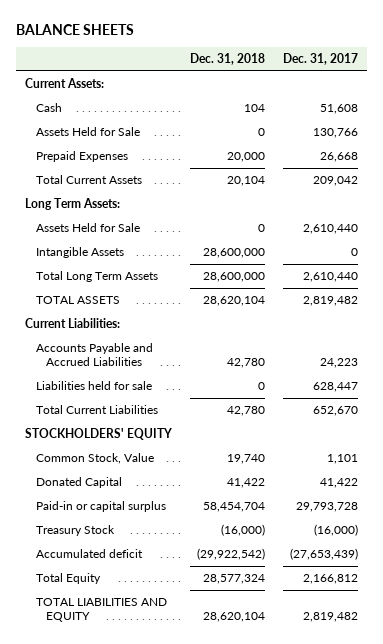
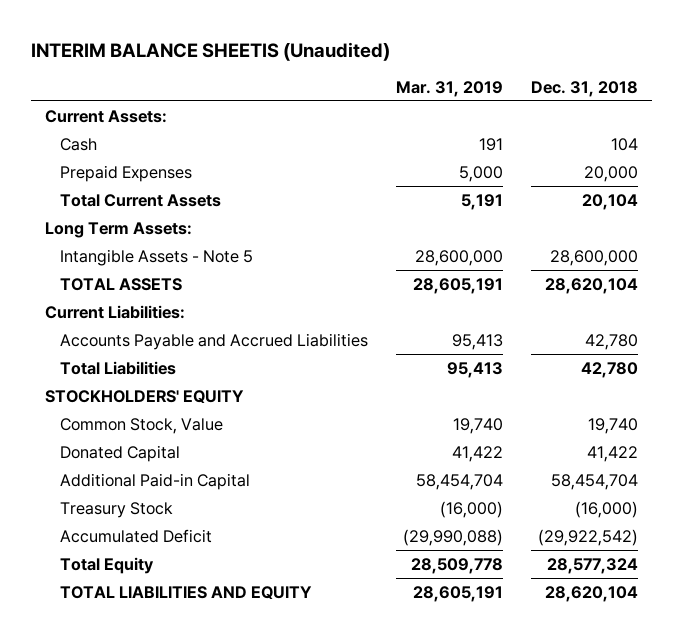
- BALANCE SHEETS
+ INTERIM BALANCE SHEETIS (Unaudited)
- | Dec. 31, 2018 | Dec. 31, 2017
+ | Mar. 31, 2019 | Dec. 31, 2018
- Assets Held for Sale | 0 | 130,766
- Assets Held for Sale | 0 | 2,610,440
- Intangible Assets | 28,600,000 | 0
- Total Long Term Assets | 28,600,000 | 2,610,440
+ Intangible Assets - Note 5 | 28,600,000 | 28,600,000
- Liabilities held for sale | 0 | 628,447
- Total Current Liabilities | 42,780 | 652,670
+ Total Liabilities | 95,413 | 42,780
- Paid-in or capital surplus | 58,454,704 | 29,793,728
+ Additional Paid-in Capital | 58,454,704 | 58,454,704
- Accumulated deficit | (29,922,542) | (27,653,439)
+ Accumulated Deficit | (29,990,088) | (29,922,542)

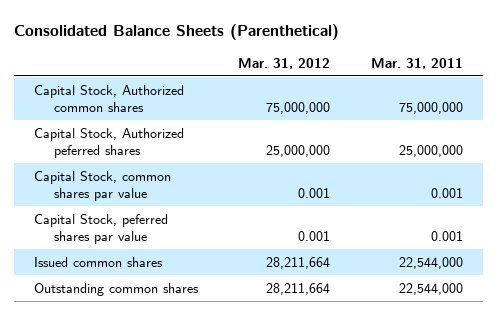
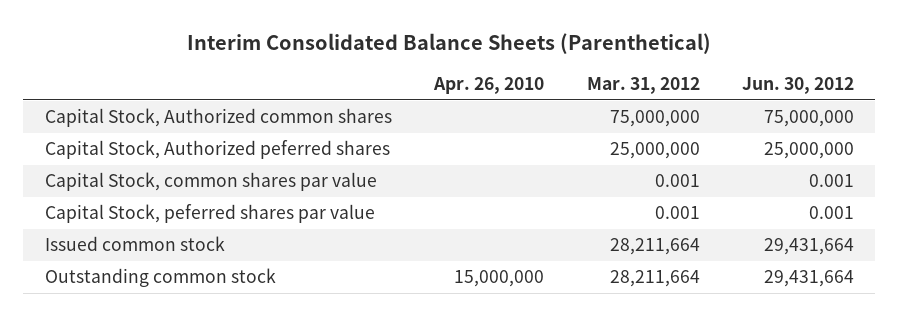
- Consolidated Balance Sheets (Parenthetical)
+ Interim Consolidated Balance Sheets (Parenthetical)
- | Mar. 31, 2012 | Mar. 31, 2011
+ | Apr. 26, 2010 | Mar. 31, 2012 | Jun. 30, 2012
- Issued common shares | 28,211,664 | 22,544,000
- Outstanding common shares | 28,211,664 | 22,544,000
+ Issued common stock | | 28,211,664 | 29,431,664
+ Outstanding common stock | 15,000,000 | 28,211,664 | 29,431,664

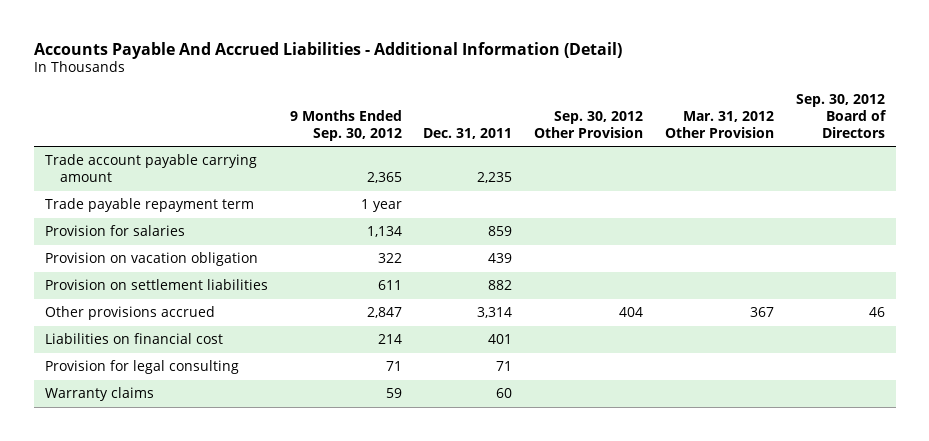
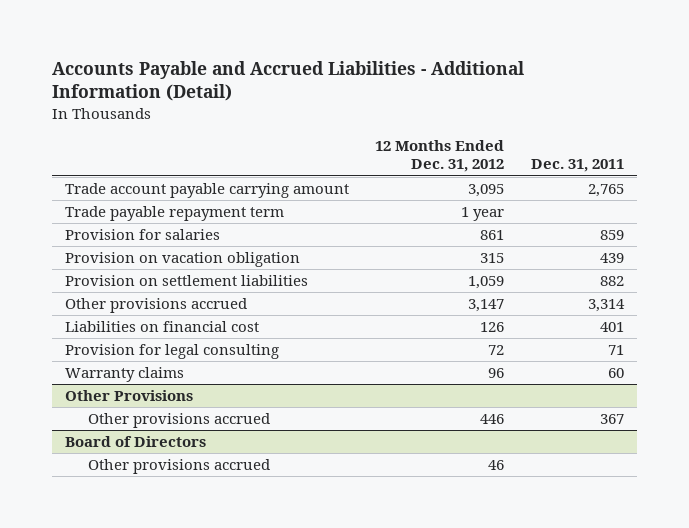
- Accounts Payable And Accrued Liabilities - Additional Information (Detail)
+ Accounts Payable and Accrued Liabilities - Additional Information (Detail)
- | 9 Months Ended Sep. 30, 2012 | Dec. 31, 2011 | Sep. 30, 2012 Other Provision | Mar. 31, 2012 Other Provision | Sep. 30, 2012 Board of Directors
+ | 12 Months Ended Dec. 31, 2012 | Dec. 31, 2011
- Trade account payable carrying amount | 2,365 | 2,235 | | |
+ Trade account payable carrying amount | 3,095 | 2,765
+ Other Provisions
+ Other provisions accrued | 446 | 367
+ Board of Directors
+ Other provisions accrued | 46 |

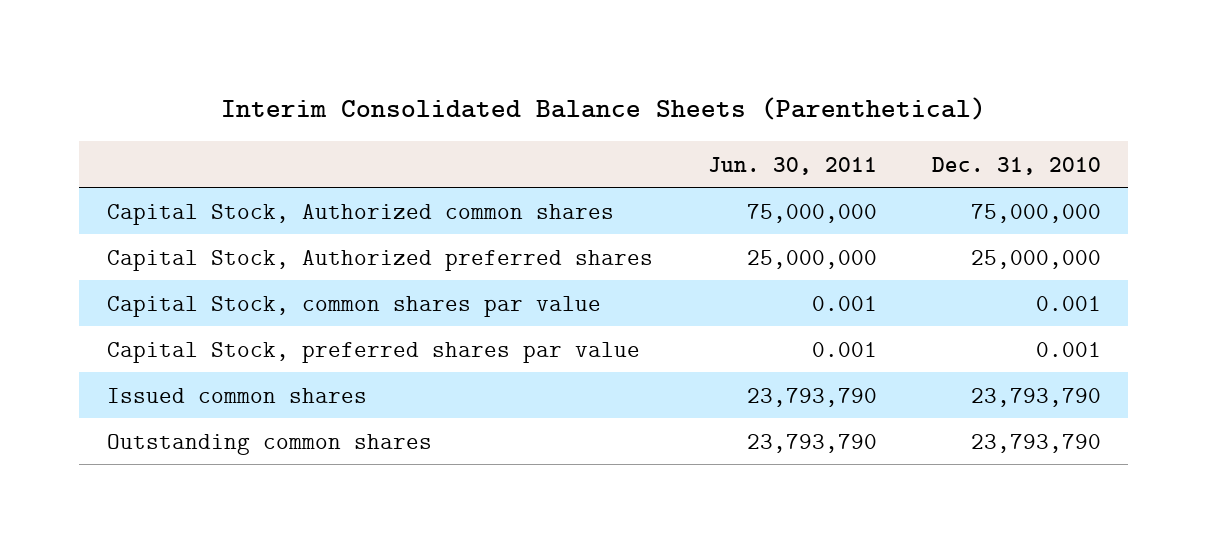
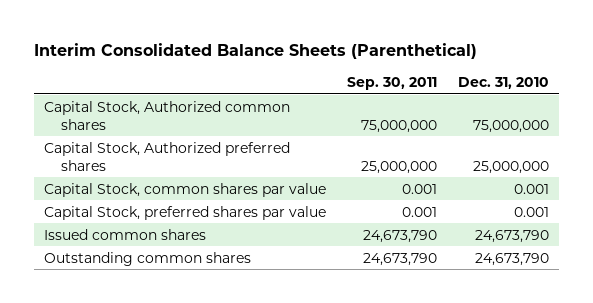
- | Jun. 30, 2011 | Dec. 31, 2010
+ | Sep. 30, 2011 | Dec. 31, 2010
- Issued common shares | 23,793,790 | 23,793,790
- Outstanding common shares | 23,793,790 | 23,793,790
+ Issued common shares | 24,673,790 | 24,673,790
+ Outstanding common shares | 24,673,790 | 24,673,790

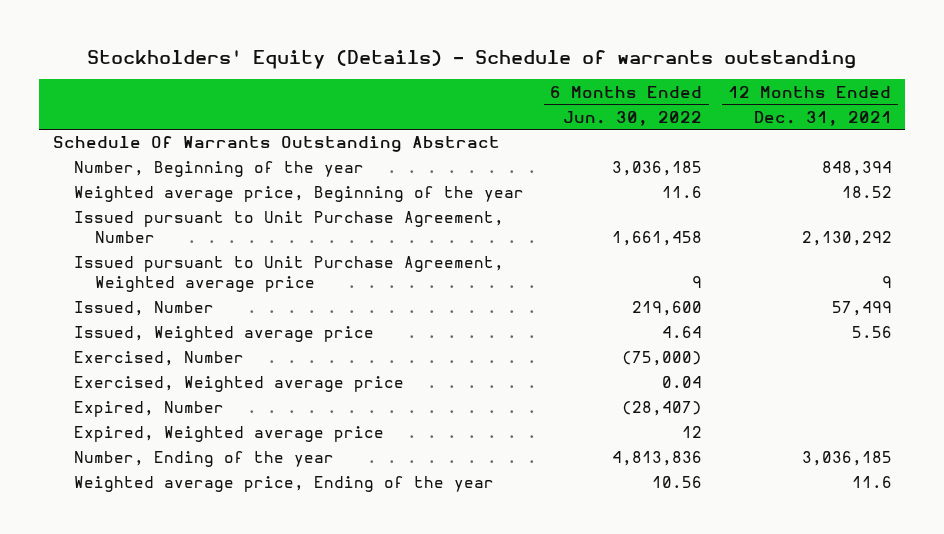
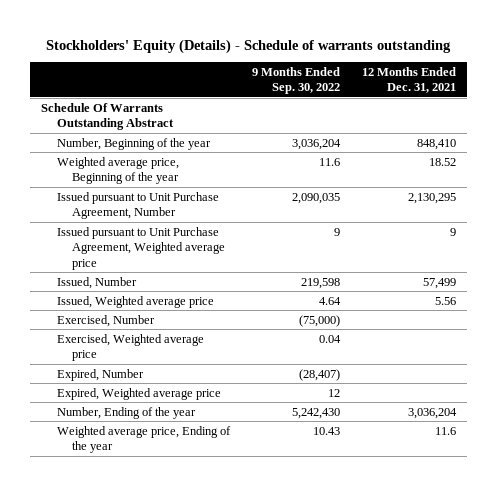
- | 6 Months Ended Jun. 30, 2022 | 12 Months Ended Dec. 31, 2021
+ | 9 Months Ended Sep. 30, 2022 | 12 Months Ended Dec. 31, 2021
- Number, Beginning of the year | 3,036,185 | 848,394
+ Number, Beginning of the year | 3,036,204 | 848,410
- Issued pursuant to Unit Purchase Agreement, Number | 1,661,458 | 2,130,292
+ Issued pursuant to Unit Purchase Agreement, Number | 2,090,035 | 2,130,295
- Number, Ending of the year | 4,813,836 | 3,036,185
+ Number, Ending of the year | 5,242,430 | 3,036,204

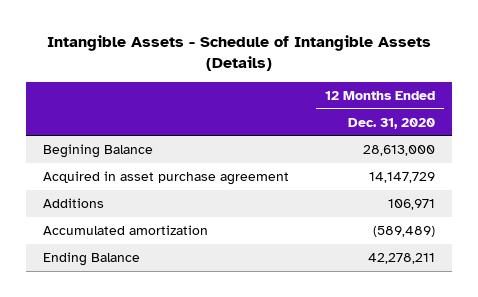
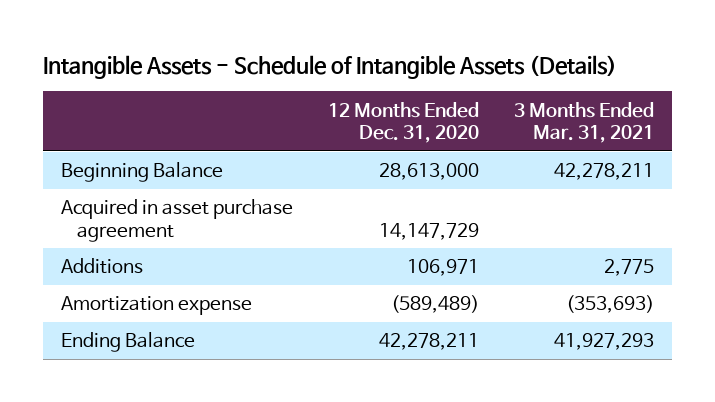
- | 12 Months Ended Dec. 31, 2020
+ | 12 Months Ended Dec. 31, 2020 | 3 Months Ended Mar. 31, 2021
- Begining Balance | 28,613,000
+ Beginning Balance | 28,613,000 | 42,278,211
- Accumulated amortization | (589,489)
+ Amortization expense | (589,489) | (353,693)

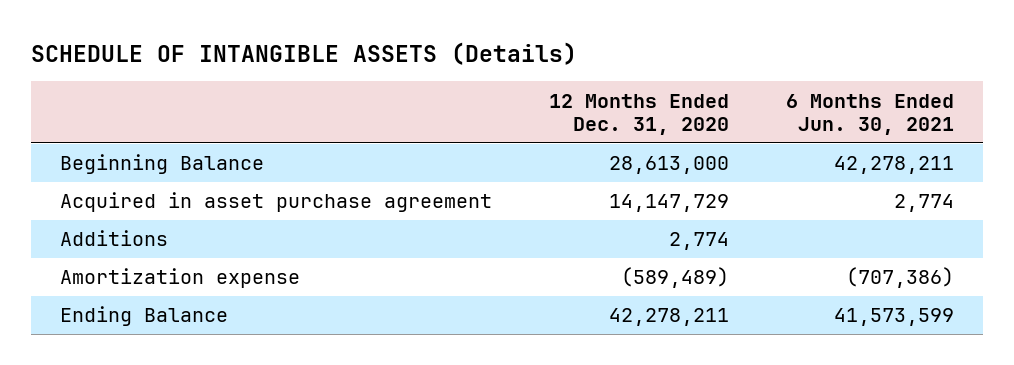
- Intangible Assets - Schedule of Intangible Assets (Details)
+ SCHEDULE OF INTANGIBLE ASSETS (Details)
- | 12 Months Ended Dec. 31, 2020 | 3 Months Ended Mar. 31, 2021
+ | 12 Months Ended Dec. 31, 2020 | 6 Months Ended Jun. 30, 2021
- Additions | 106,971 | 2,775
+ Additions | 2,774 |

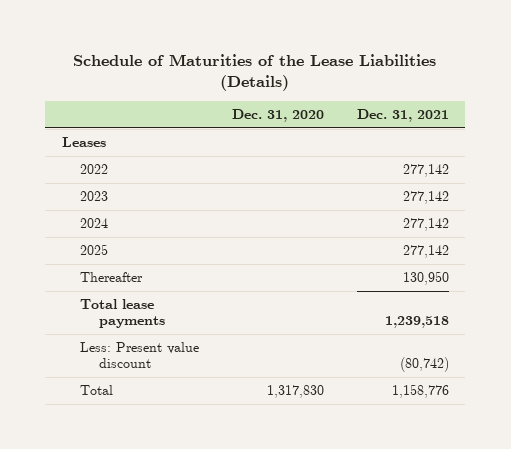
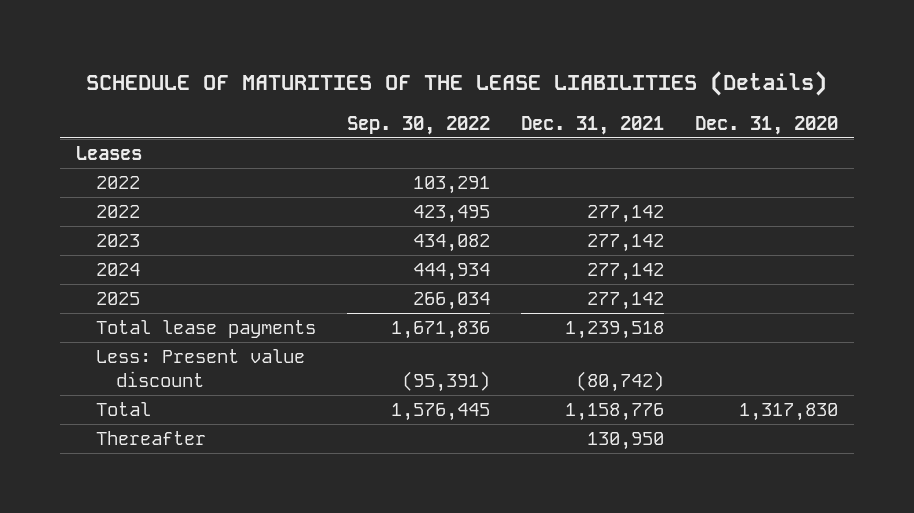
- Schedule of Maturities of the Lease Liabilities (Details)
+ SCHEDULE OF MATURITIES OF THE LEASE LIABILITIES (Details)
- | Dec. 31, 2020 | Dec. 31, 2021
+ | Sep. 30, 2022 | Dec. 31, 2021 | Dec. 31, 2020
+ 2022 | 103,291 | |
moved down: Thereafter | | 130,950 |

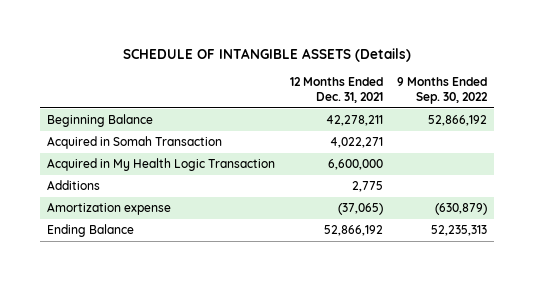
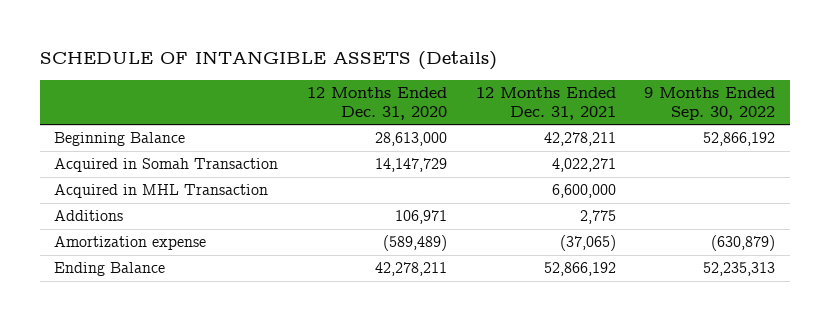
- | 12 Months Ended Dec. 31, 2021 | 9 Months Ended Sep. 30, 2022
+ | 12 Months Ended Dec. 31, 2020 | 12 Months Ended Dec. 31, 2021 | 9 Months Ended Sep. 30, 2022
- Acquired in My Health Logic Transaction | 6,600,000 |
+ Acquired in MHL Transaction | | 6,600,000 |

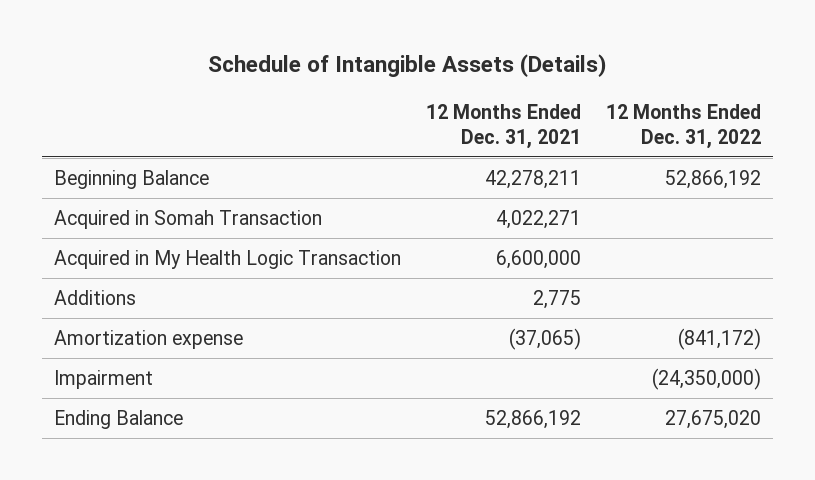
- SCHEDULE OF INTANGIBLE ASSETS (Details)
+ Schedule of Intangible Assets (Details)
- | 12 Months Ended Dec. 31, 2020 | 12 Months Ended Dec. 31, 2021 | 9 Months Ended Sep. 30, 2022
+ | 12 Months Ended Dec. 31, 2021 | 12 Months Ended Dec. 31, 2022
- Acquired in MHL Transaction | | 6,600,000 |
+ Acquired in My Health Logic Transaction | 6,600,000 |
+ Impairment | | (24,350,000)

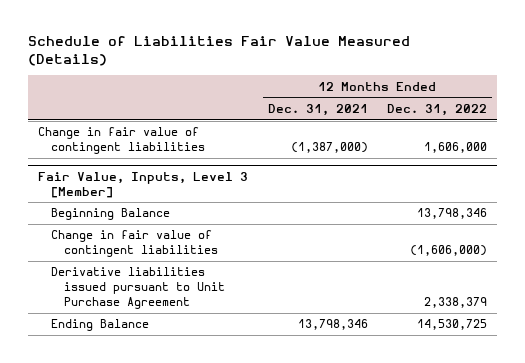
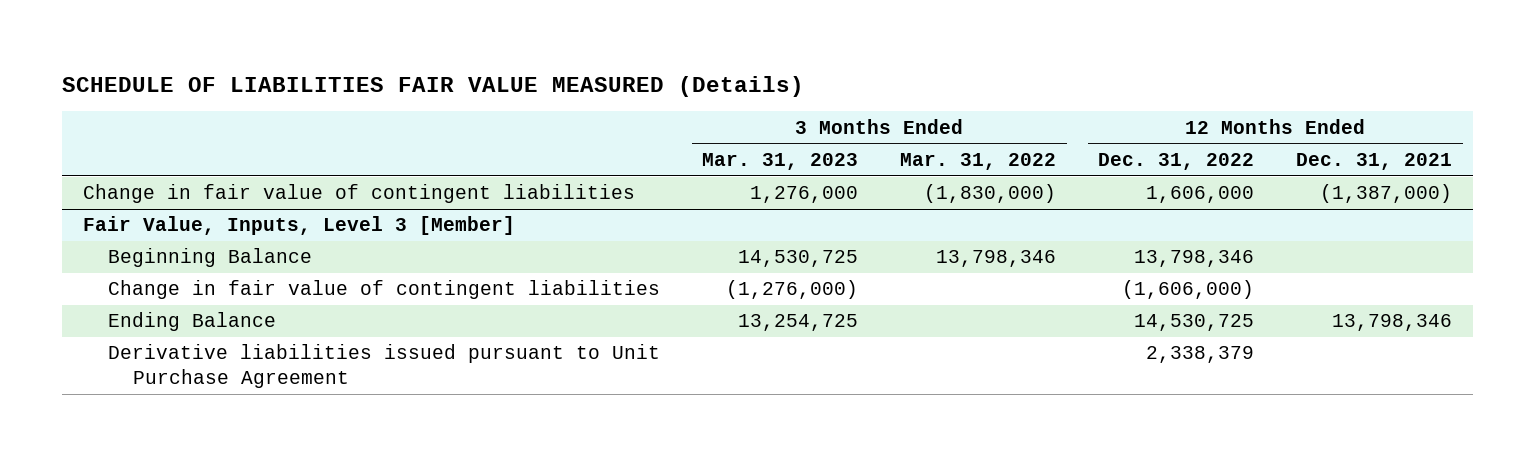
- Schedule of Liabilities Fair Value Measured (Details)
+ SCHEDULE OF LIABILITIES FAIR VALUE MEASURED (Details)
- | 12 Months Ended Dec. 31, 2021 | 12 Months Ended Dec. 31, 2022
+ | 3 Months Ended Mar. 31, 2023 | 3 Months Ended Mar. 31, 2022 | 12 Months Ended Dec. 31, 2022 | 12 Months Ended Dec. 31, 2021
@ Fair Value, Inputs, Level 3 [Member]
moved down: Derivative liabilities issued pursuant to Unit Purchase Agreement | | | 2,338,379 |

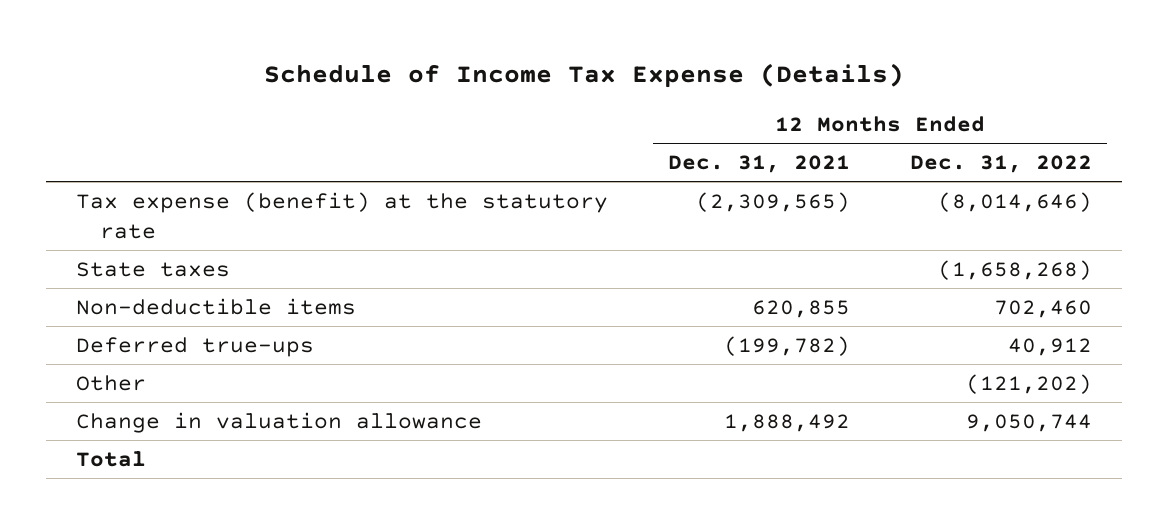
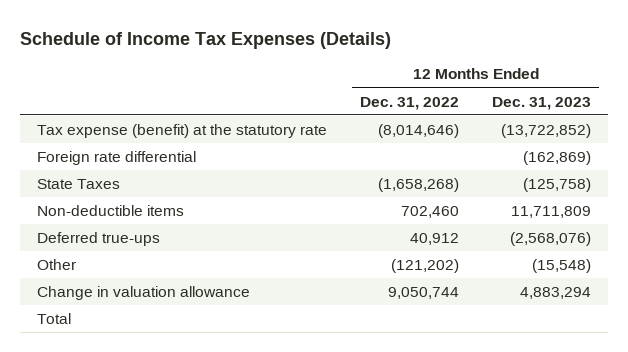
- Schedule of Income Tax Expense (Details)
+ Schedule of Income Tax Expenses (Details)
- | 12 Months Ended Dec. 31, 2021 | 12 Months Ended Dec. 31, 2022
+ | 12 Months Ended Dec. 31, 2022 | 12 Months Ended Dec. 31, 2023
- State taxes | | (1,658,268)
+ Foreign rate differential | | (162,869)
+ State Taxes | (1,658,268) | (125,758)

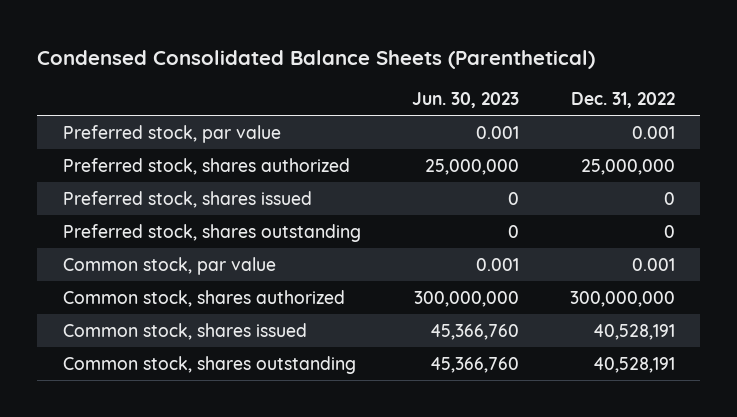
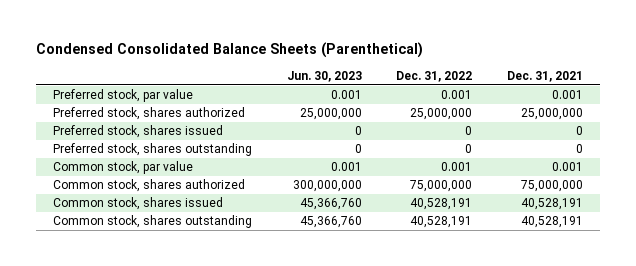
- | Jun. 30, 2023 | Dec. 31, 2022
+ | Jun. 30, 2023 | Dec. 31, 2022 | Dec. 31, 2021
- Common stock, shares authorized | 300,000,000 | 300,000,000
+ Common stock, shares authorized | 300,000,000 | 75,000,000 | 75,000,000

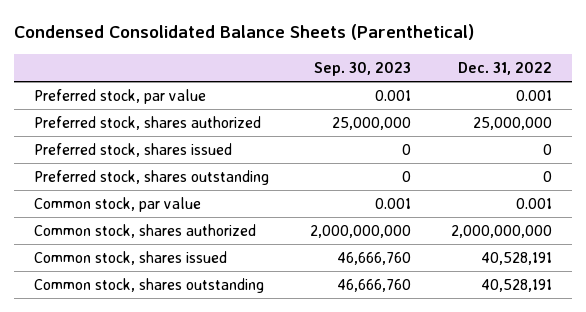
- | Jun. 30, 2023 | Dec. 31, 2022 | Dec. 31, 2021
+ | Sep. 30, 2023 | Dec. 31, 2022
- Common stock, shares authorized | 300,000,000 | 75,000,000 | 75,000,000
+ Common stock, shares authorized | 2,000,000,000 | 2,000,000,000

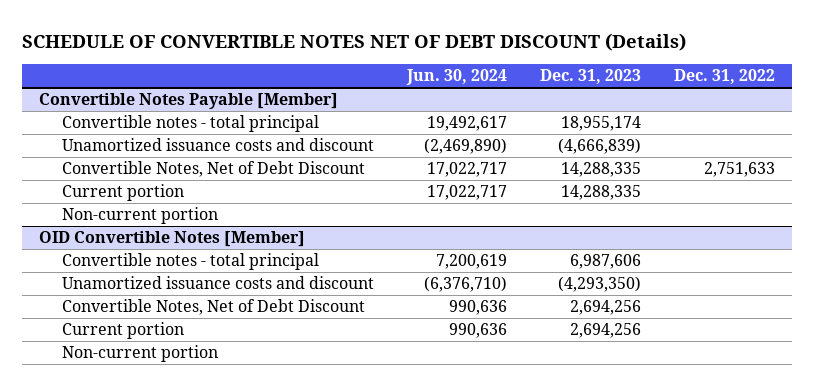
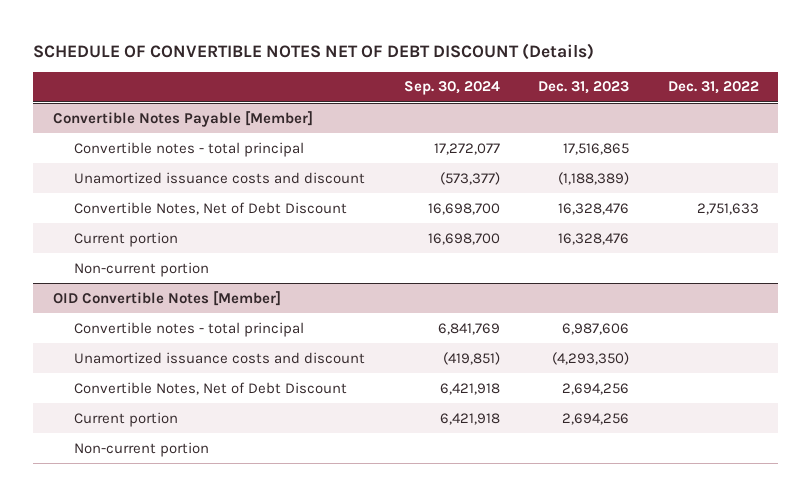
- | Jun. 30, 2024 | Dec. 31, 2023 | Dec. 31, 2022
+ | Sep. 30, 2024 | Dec. 31, 2023 | Dec. 31, 2022
@ Convertible Notes Payable [Member]
- Convertible notes - total principal | 19,492,617 | 18,955,174 |
- Unamortized issuance costs and discount | (2,469,890) | (4,666,839) |
- Convertible Notes, Net of Debt Discount | 17,022,717 | 14,288,335 | 2,751,633
- Current portion | 17,022,717 | 14,288,335 |
+ Convertible notes - total principal | 17,272,077 | 17,516,865 |
+ Unamortized issuance costs and discount | (573,377) | (1,188,389) |
+ Convertible Notes, Net of Debt Discount | 16,698,700 | 16,328,476 | 2,751,633
+ Current portion | 16,698,700 | 16,328,476 |

